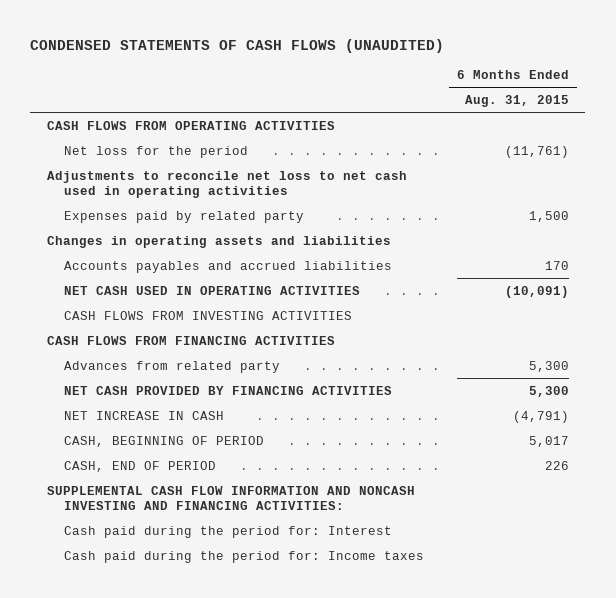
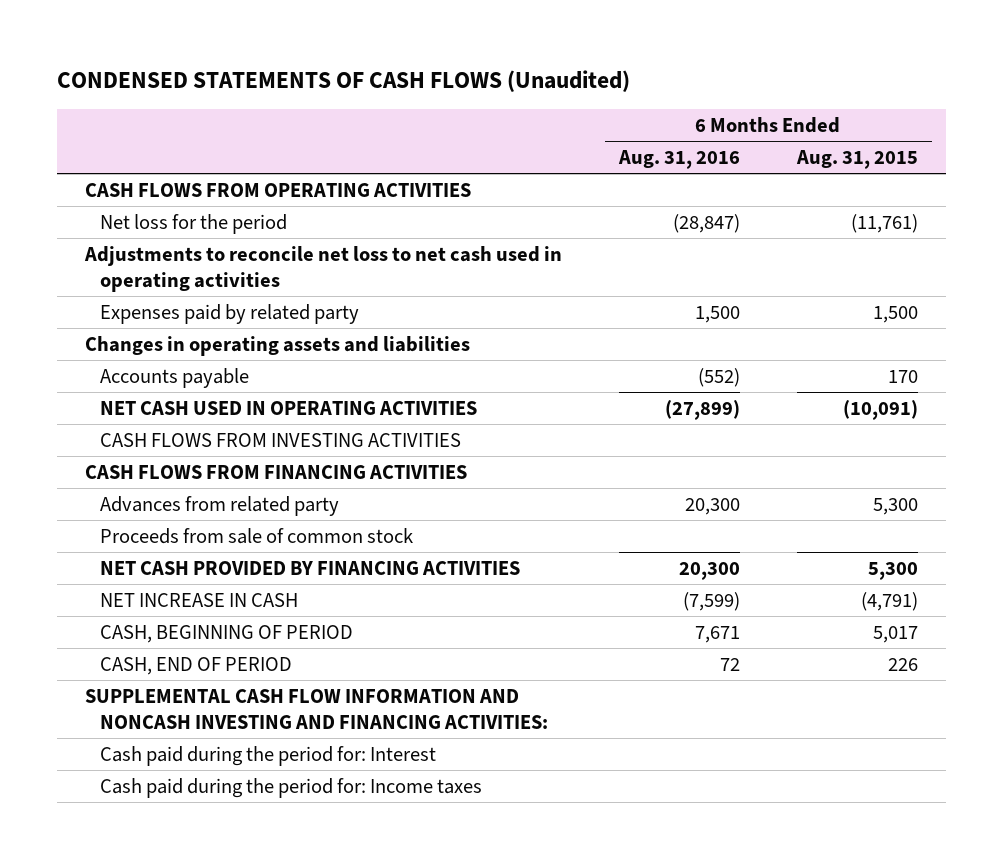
- CONDENSED STATEMENTS OF CASH FLOWS (UNAUDITED)
+ CONDENSED STATEMENTS OF CASH FLOWS (Unaudited)
- | 6 Months Ended Aug. 31, 2015
+ | 6 Months Ended Aug. 31, 2016 | 6 Months Ended Aug. 31, 2015
- Accounts payables and accrued liabilities | 170
+ Accounts payable | (552) | 170
+ Proceeds from sale of common stock

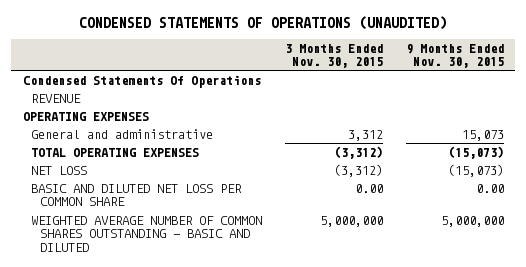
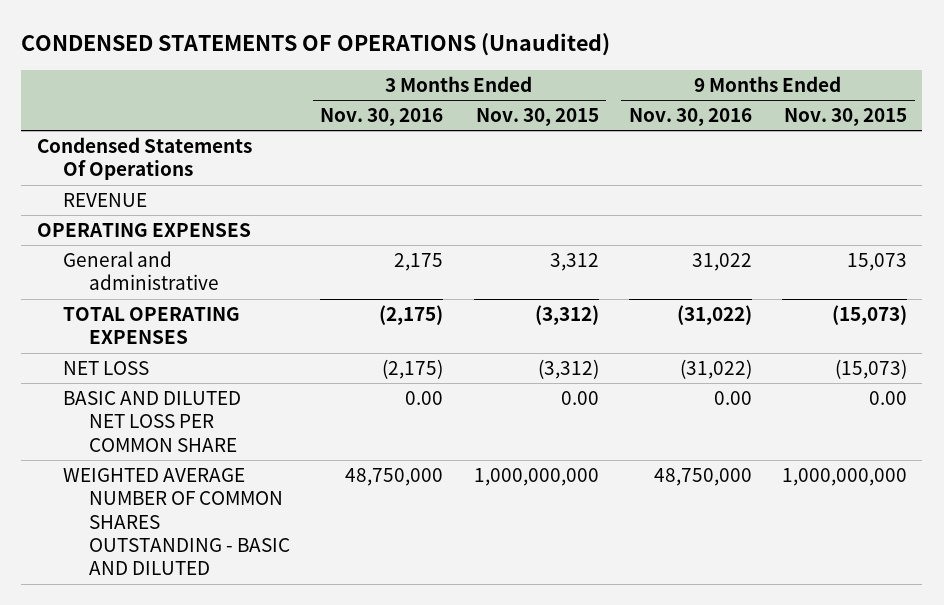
- CONDENSED STATEMENTS OF OPERATIONS (UNAUDITED)
+ CONDENSED STATEMENTS OF OPERATIONS (Unaudited)
- | 3 Months Ended Nov. 30, 2015 | 9 Months Ended Nov. 30, 2015
+ | 3 Months Ended Nov. 30, 2016 | 3 Months Ended Nov. 30, 2015 | 9 Months Ended Nov. 30, 2016 | 9 Months Ended Nov. 30, 2015
- WEIGHTED AVERAGE NUMBER OF COMMON SHARES OUTSTANDING - BASIC AND DILUTED | 5,000,000 | 5,000,000
+ WEIGHTED AVERAGE NUMBER OF COMMON SHARES OUTSTANDING - BASIC AND DILUTED | 48,750,000 | 1,000,000,000 | 48,750,000 | 1,000,000,000

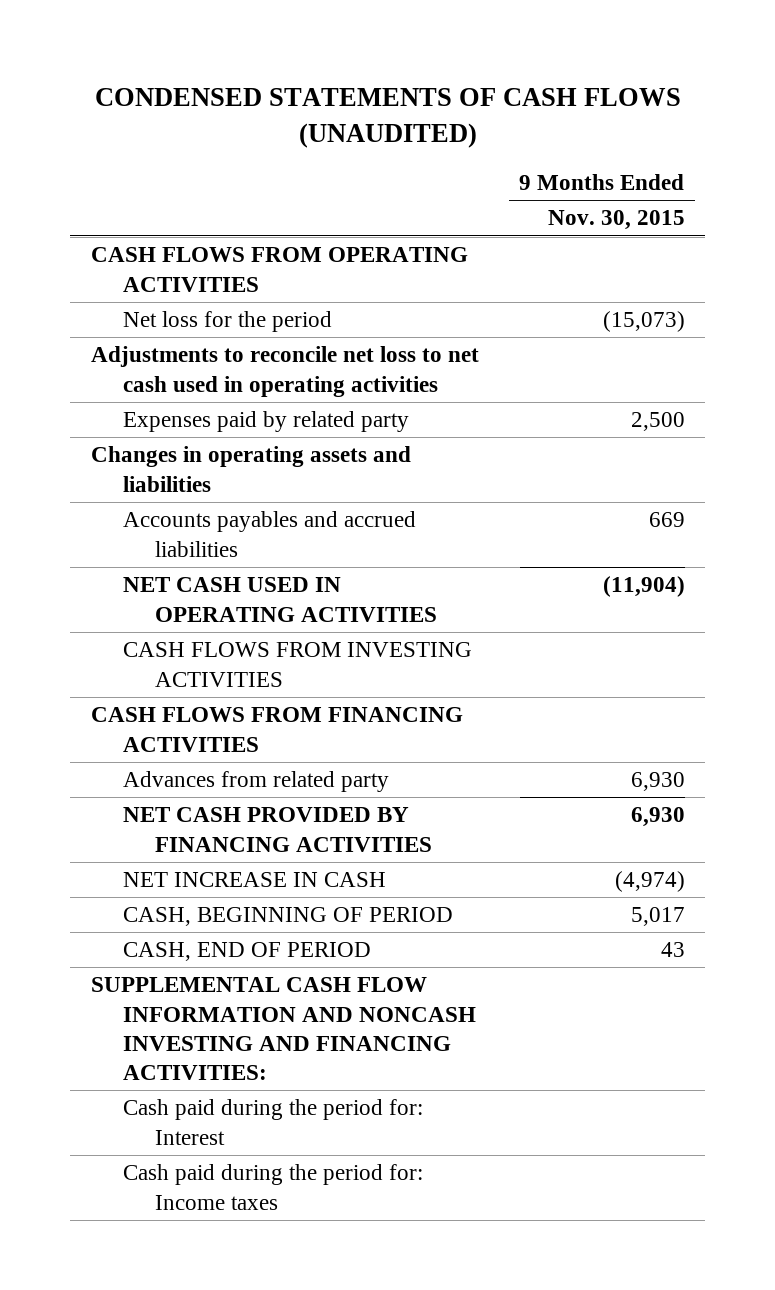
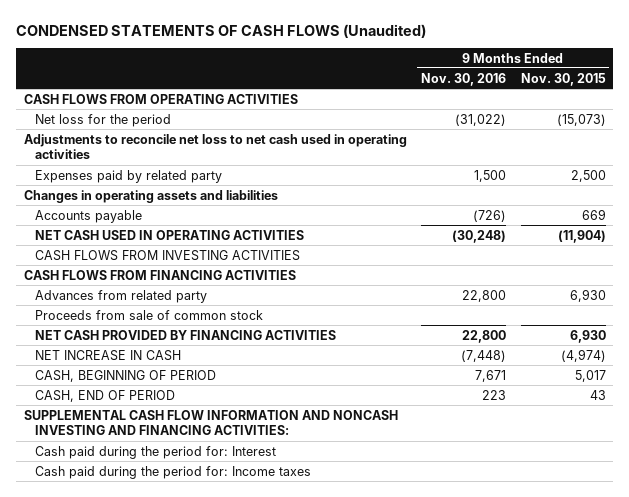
- CONDENSED STATEMENTS OF CASH FLOWS (UNAUDITED)
+ CONDENSED STATEMENTS OF CASH FLOWS (Unaudited)
- | 9 Months Ended Nov. 30, 2015
+ | 9 Months Ended Nov. 30, 2016 | 9 Months Ended Nov. 30, 2015
- Accounts payables and accrued liabilities | 669
+ Accounts payable | (726) | 669
+ Proceeds from sale of common stock

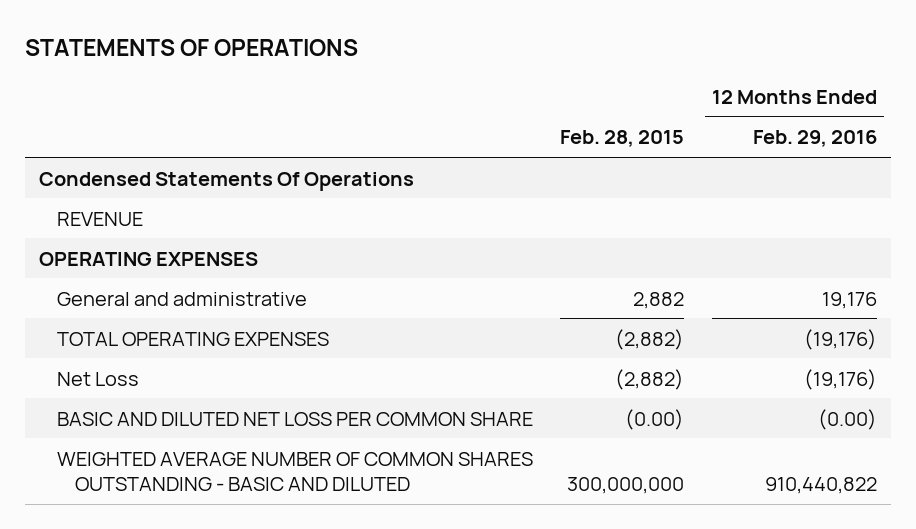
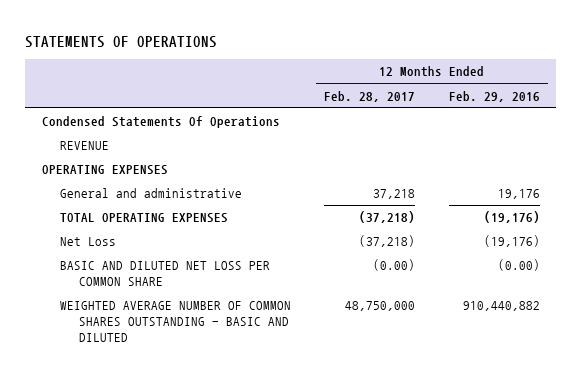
- | Feb. 28, 2015 | 12 Months Ended Feb. 29, 2016
+ | 12 Months Ended Feb. 28, 2017 | 12 Months Ended Feb. 29, 2016
- WEIGHTED AVERAGE NUMBER OF COMMON SHARES OUTSTANDING - BASIC AND DILUTED | 300,000,000 | 910,440,822
+ WEIGHTED AVERAGE NUMBER OF COMMON SHARES OUTSTANDING - BASIC AND DILUTED | 48,750,000 | 910,440,882

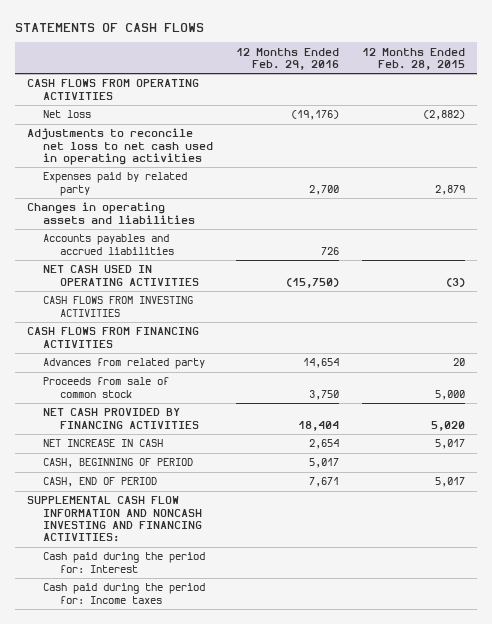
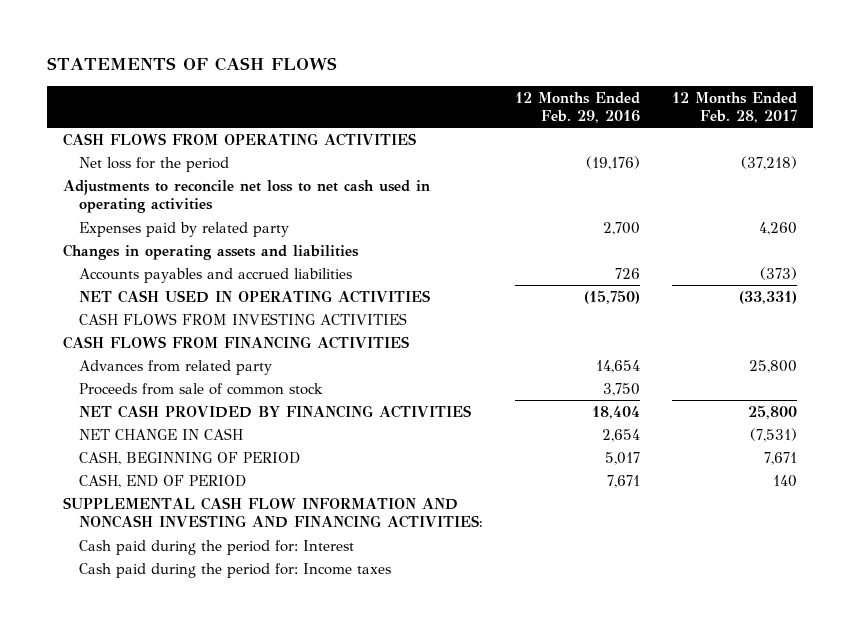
- | 12 Months Ended Feb. 29, 2016 | 12 Months Ended Feb. 28, 2015
+ | 12 Months Ended Feb. 29, 2016 | 12 Months Ended Feb. 28, 2017
- Net loss | (19,176) | (2,882)
+ Net loss for the period | (19,176) | (37,218)
- NET INCREASE IN CASH | 2,654 | 5,017
+ NET CHANGE IN CASH | 2,654 | (7,531)

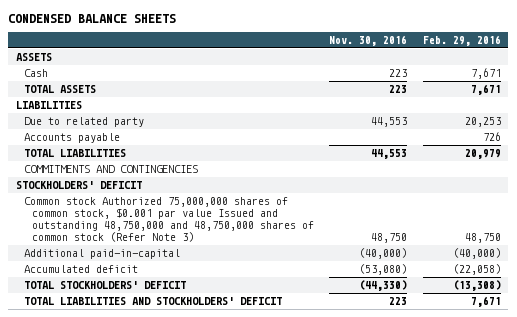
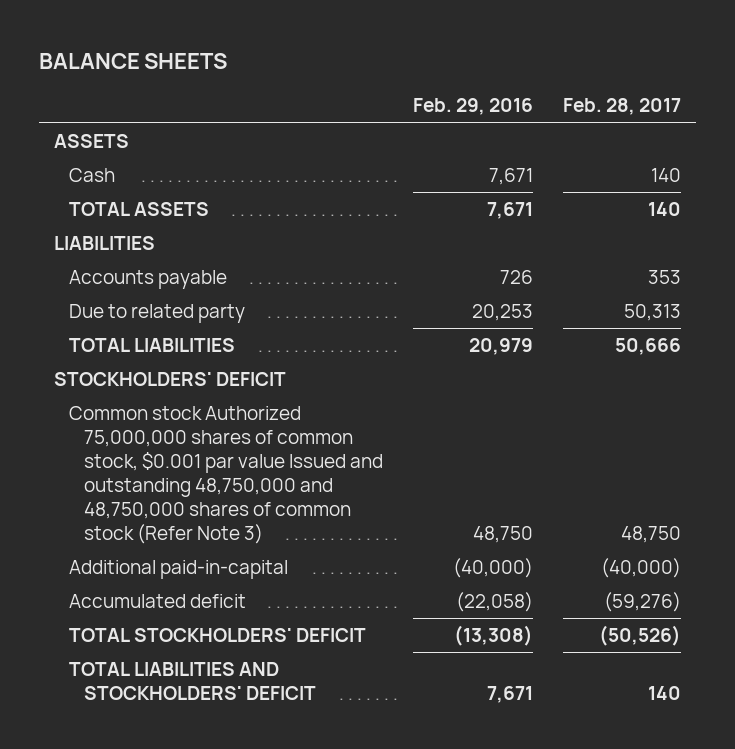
- CONDENSED BALANCE SHEETS
+ BALANCE SHEETS
- | Nov. 30, 2016 | Feb. 29, 2016
+ | Feb. 29, 2016 | Feb. 28, 2017
moved down: Due to related party | 20,253 | 50,313
- COMMITMENTS AND CONTINGENCIES

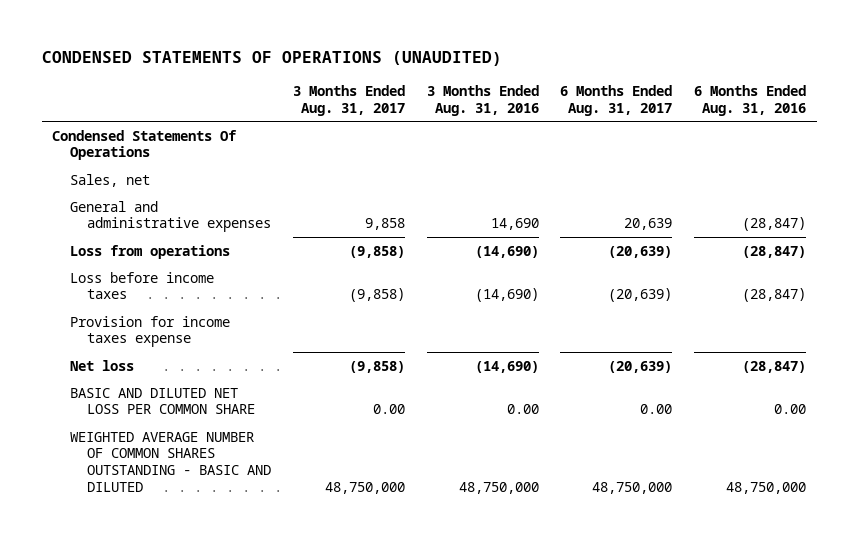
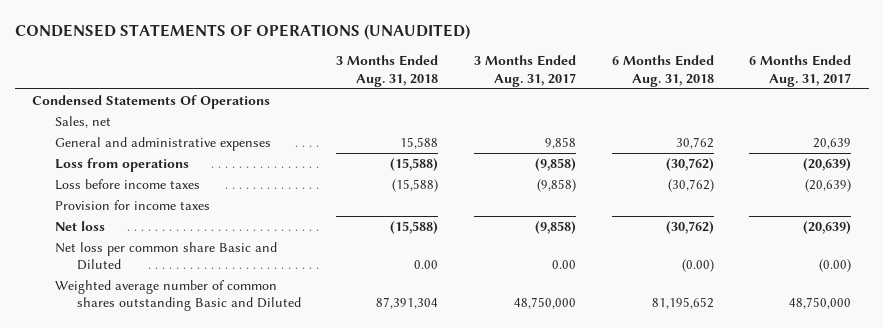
- | 3 Months Ended Aug. 31, 2017 | 3 Months Ended Aug. 31, 2016 | 6 Months Ended Aug. 31, 2017 | 6 Months Ended Aug. 31, 2016
+ | 3 Months Ended Aug. 31, 2018 | 3 Months Ended Aug. 31, 2017 | 6 Months Ended Aug. 31, 2018 | 6 Months Ended Aug. 31, 2017
- Provision for income taxes expense
+ Provision for income taxes
- BASIC AND DILUTED NET LOSS PER COMMON SHARE | 0.00 | 0.00 | 0.00 | 0.00
- WEIGHTED AVERAGE NUMBER OF COMMON SHARES OUTSTANDING - BASIC AND DILUTED | 48,750,000 | 48,750,000 | 48,750,000 | 48,750,000
+ Net loss per common share Basic and Diluted | 0.00 | 0.00 | (0.00) | (0.00)
+ Weighted average number of common shares outstanding Basic and Diluted | 87,391,304 | 48,750,000 | 81,195,652 | 48,750,000

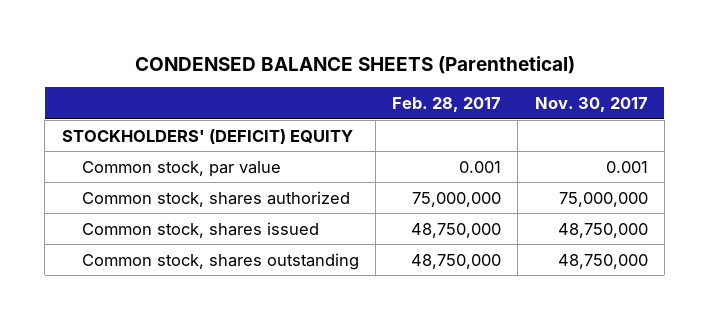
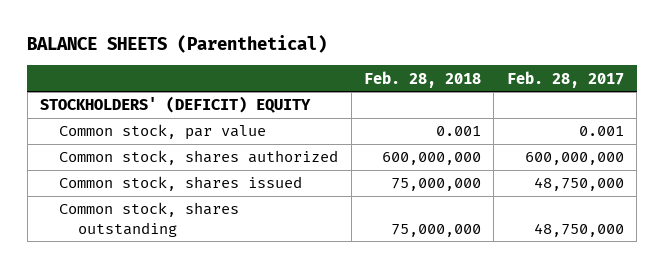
- CONDENSED BALANCE SHEETS (Parenthetical)
+ BALANCE SHEETS (Parenthetical)
- | Feb. 28, 2017 | Nov. 30, 2017
+ | Feb. 28, 2018 | Feb. 28, 2017
- Common stock, shares authorized | 75,000,000 | 75,000,000
+ Common stock, shares authorized | 600,000,000 | 600,000,000

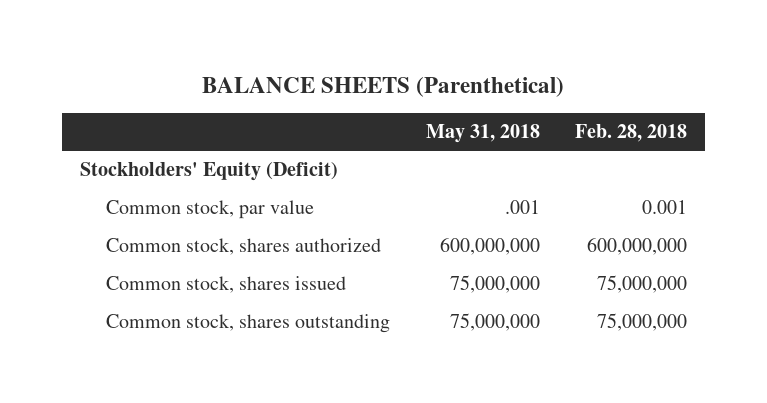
- | Feb. 28, 2018 | Feb. 28, 2017
+ | May 31, 2018 | Feb. 28, 2018
- STOCKHOLDERS' (DEFICIT) EQUITY
+ Stockholders' Equity (Deficit)

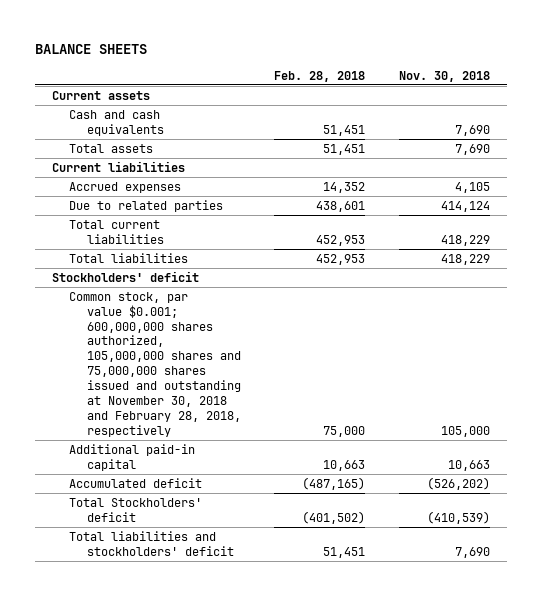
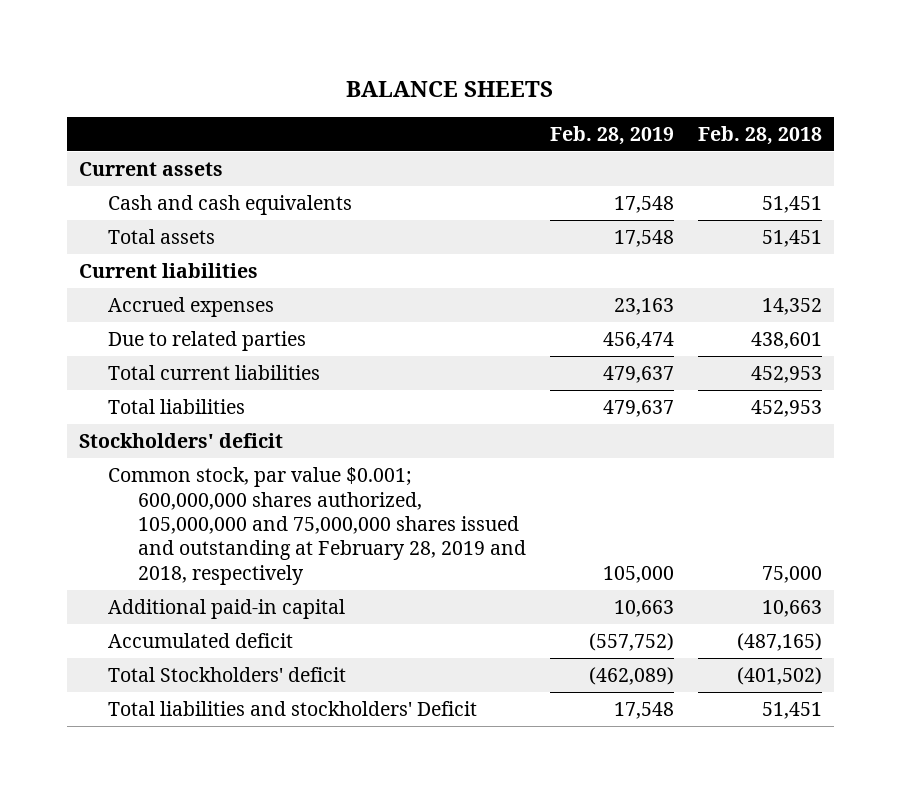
- | Feb. 28, 2018 | Nov. 30, 2018
+ | Feb. 28, 2019 | Feb. 28, 2018
- Common stock, par value $0.001; 600,000,000 shares authorized, 105,000,000 shares and 75,000,000 shares issued and outstanding at November 30, 2018 and February 28, 2018, respectively | 75,000 | 105,000
+ Common stock, par value $0.001; 600,000,000 shares authorized, 105,000,000 and 75,000,000 shares issued and outstanding at February 28, 2019 and 2018, respectively | 105,000 | 75,000
- Total liabilities and stockholders' deficit | 51,451 | 7,690
+ Total liabilities and stockholders' Deficit | 17,548 | 51,451

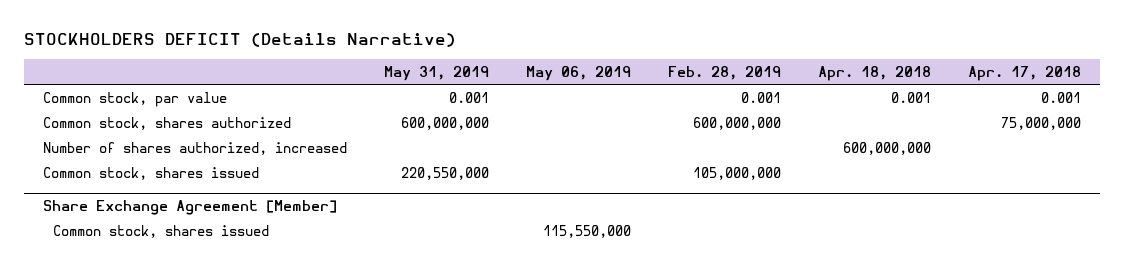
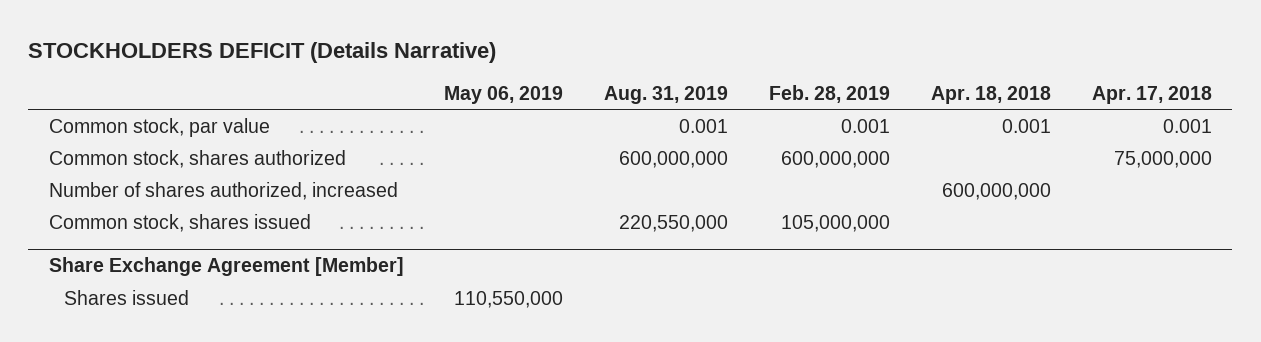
- | May 31, 2019 | May 06, 2019 | Feb. 28, 2019 | Apr. 18, 2018 | Apr. 17, 2018
+ | May 06, 2019 | Aug. 31, 2019 | Feb. 28, 2019 | Apr. 18, 2018 | Apr. 17, 2018
@ Share Exchange Agreement [Member]
- Common stock, shares issued | | 115,550,000 | | |
+ Shares issued | 110,550,000 | | | |

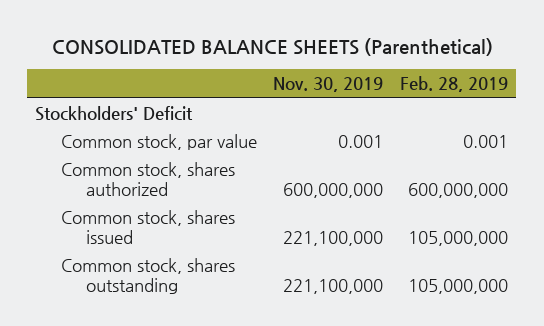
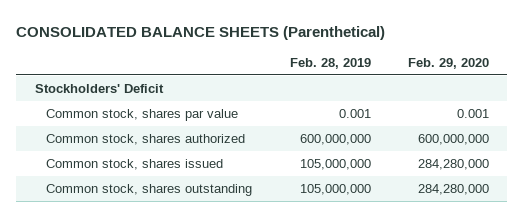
- | Nov. 30, 2019 | Feb. 28, 2019
+ | Feb. 28, 2019 | Feb. 29, 2020
- Common stock, par value | 0.001 | 0.001
+ Common stock, shares par value | 0.001 | 0.001

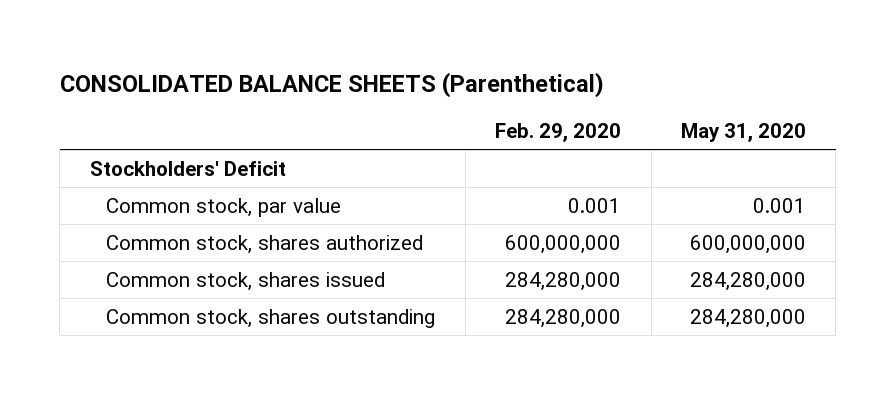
- | Feb. 28, 2019 | Feb. 29, 2020
+ | Feb. 29, 2020 | May 31, 2020
- Common stock, shares par value | 0.001 | 0.001
+ Common stock, par value | 0.001 | 0.001

